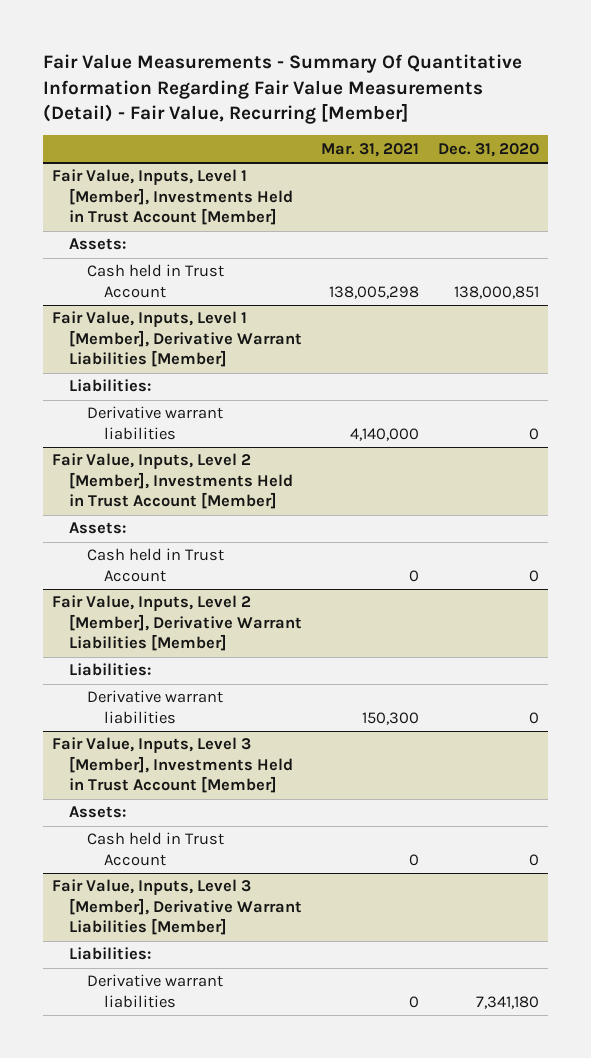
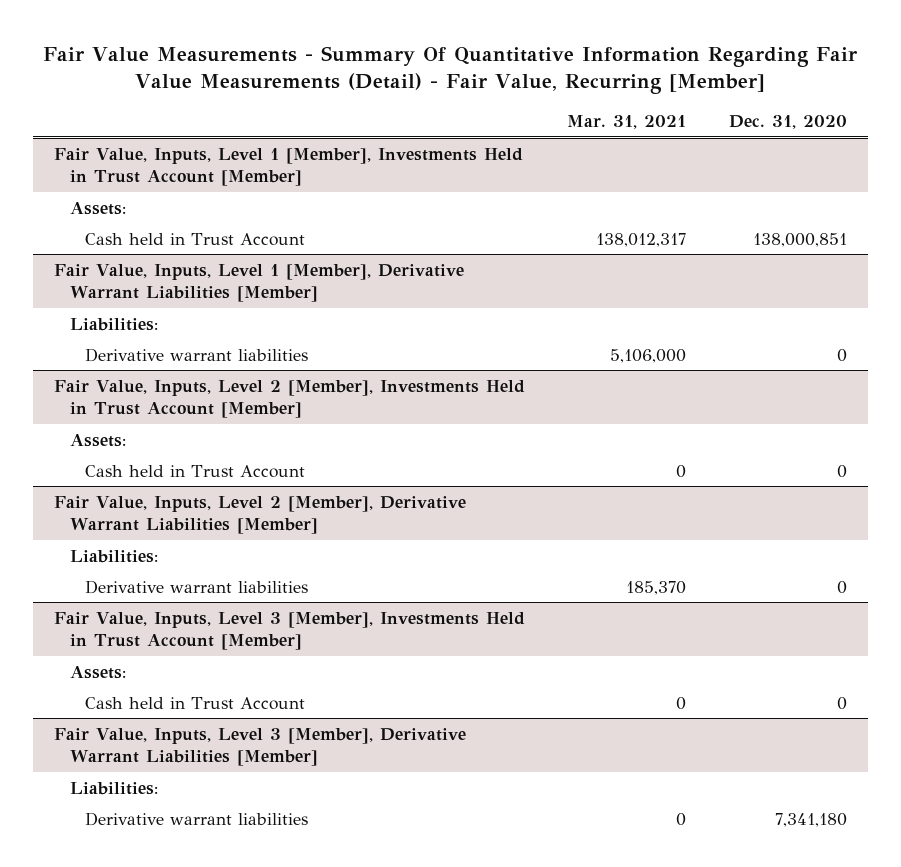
@ Fair Value, Inputs, Level 1 [Member], Investments Held in Trust Account [Member]
- Cash held in Trust Account | 138,005,298 | 138,000,851
+ Cash held in Trust Account | 138,012,317 | 138,000,851
@ Fair Value, Inputs, Level 1 [Member], Derivative Warrant Liabilities [Member]
- Derivative warrant liabilities | 4,140,000 | 0
+ Derivative warrant liabilities | 5,106,000 | 0
@ Fair Value, Inputs, Level 2 [Member], Derivative Warrant Liabilities [Member]
- Derivative warrant liabilities | 150,300 | 0
+ Derivative warrant liabilities | 185,370 | 0

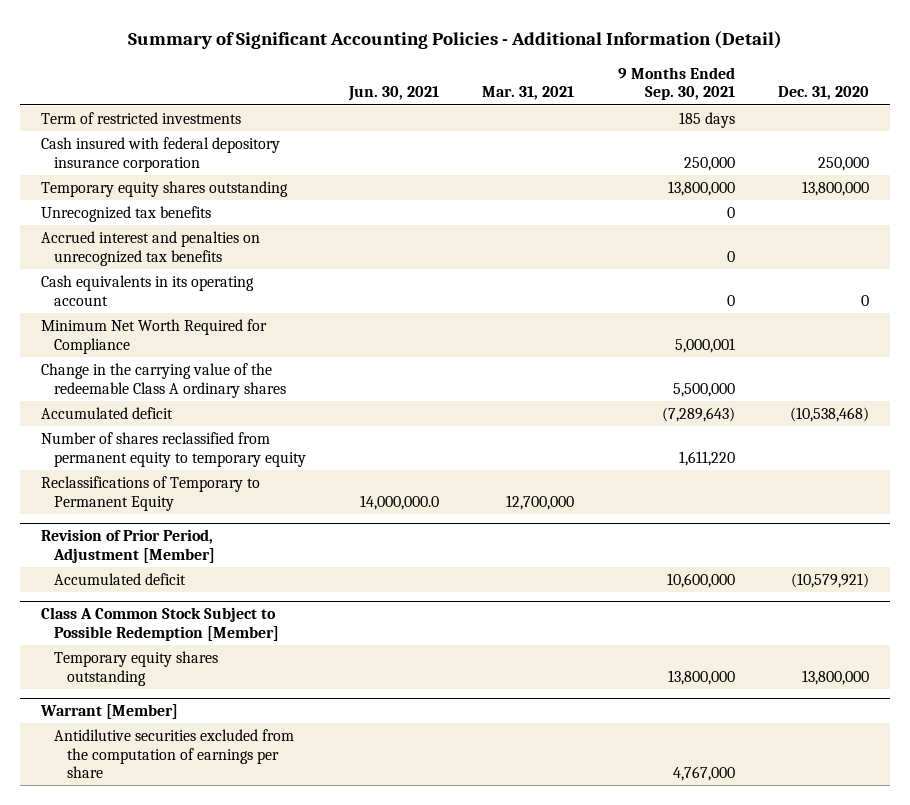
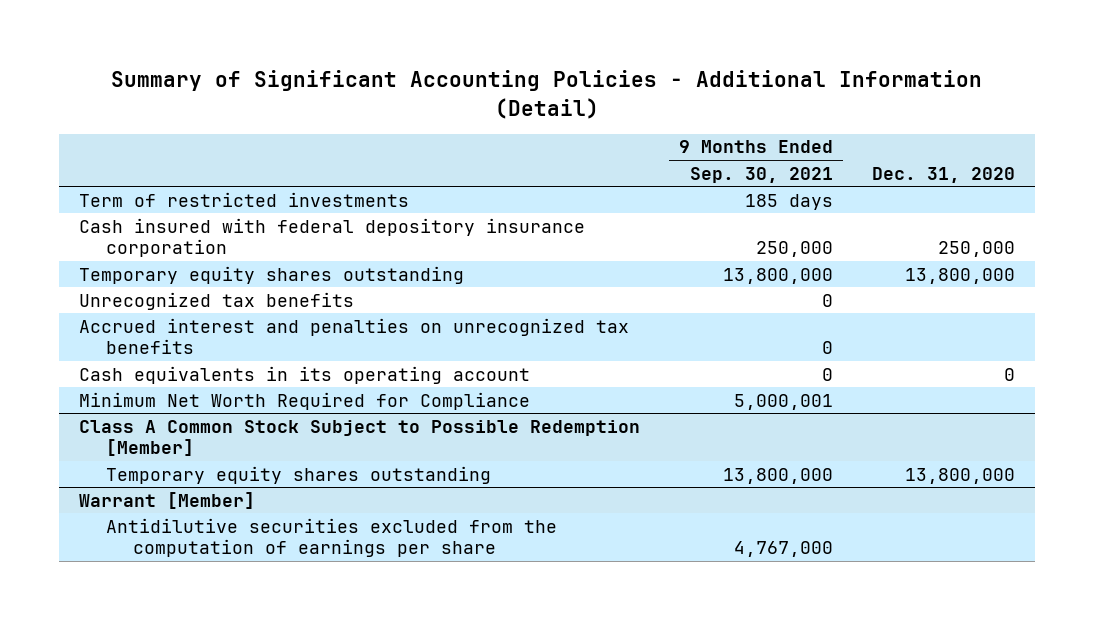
- | Jun. 30, 2021 | Mar. 31, 2021 | 9 Months Ended Sep. 30, 2021 | Dec. 31, 2020
+ | 9 Months Ended Sep. 30, 2021 | Dec. 31, 2020
- Change in the carrying value of the redeemable Class A ordinary shares | | | 5,500,000 |
- Accumulated deficit | | | (7,289,643) | (10,538,468)
- Number of shares reclassified from permanent equity to temporary equity | | | 1,611,220 |
- Reclassifications of Temporary to Permanent Equity | 14,000,000.0 | 12,700,000 | |
- Revision of Prior Period, Adjustment [Member]
- Accumulated deficit | | | 10,600,000 | (10,579,921)

